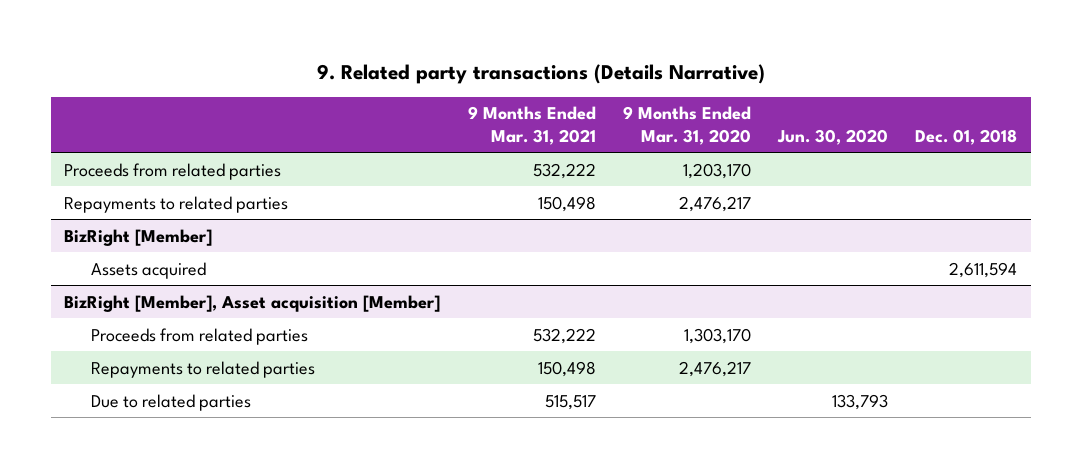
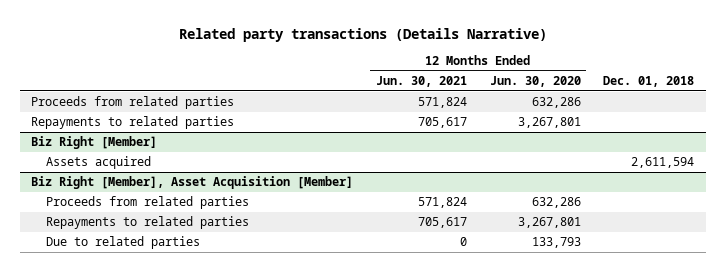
- 9. Related party transactions (Details Narrative)
+ Related party transactions (Details Narrative)
- | 9 Months Ended Mar. 31, 2021 | 9 Months Ended Mar. 31, 2020 | Jun. 30, 2020 | Dec. 01, 2018
+ | 12 Months Ended Jun. 30, 2021 | 12 Months Ended Jun. 30, 2020 | Dec. 01, 2018
- BizRight [Member]
+ Biz Right [Member]
- BizRight [Member], Asset acquisition [Member]
- Proceeds from related parties | 532,222 | 1,303,170 | |
- Repayments to related parties | 150,498 | 2,476,217 | |
- Due to related parties | 515,517 | | 133,793 |
+ Biz Right [Member], Asset Acquisition [Member]
+ Proceeds from related parties | 571,824 | 632,286 |
+ Repayments to related parties | 705,617 | 3,267,801 |
+ Due to related parties | 0 | 133,793 |

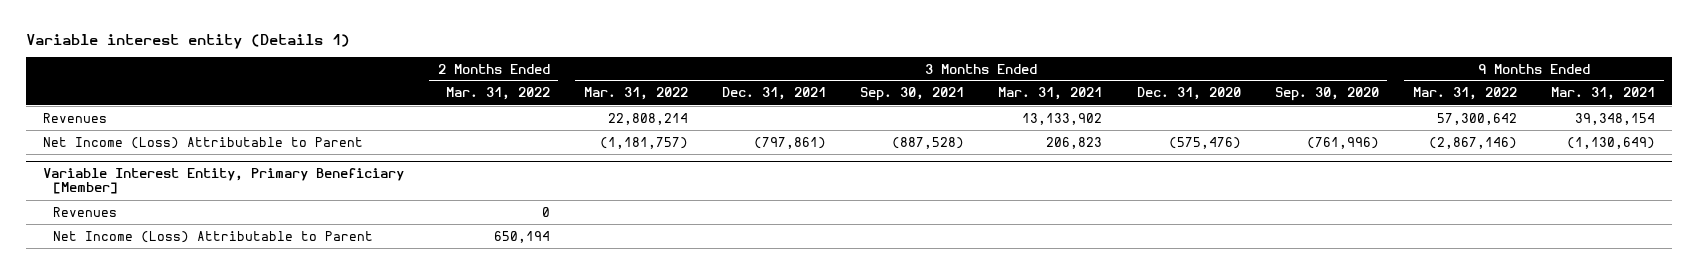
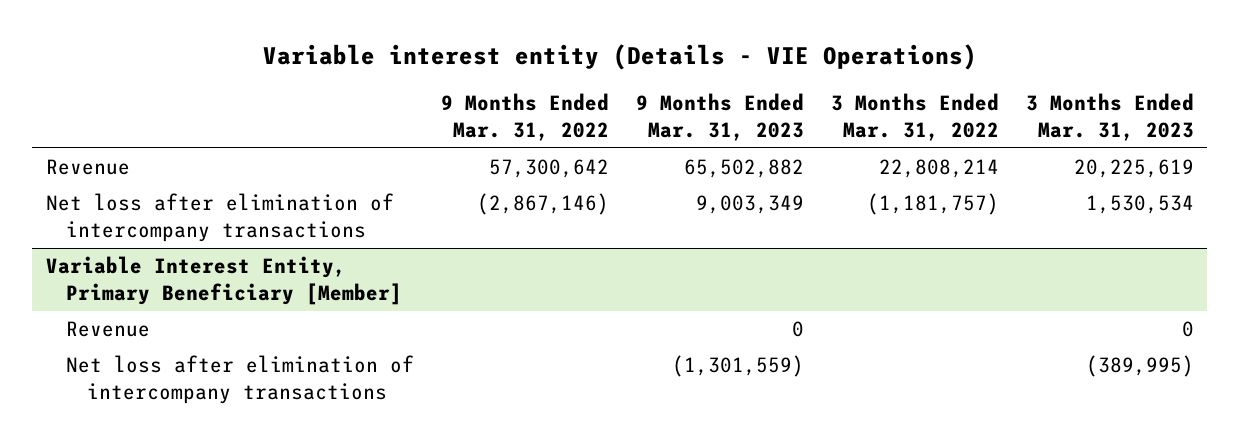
- Variable interest entity (Details 1)
+ Variable interest entity (Details - VIE Operations)
- | 2 Months Ended Mar. 31, 2022 | 3 Months Ended Mar. 31, 2022 | 3 Months Ended Dec. 31, 2021 | 3 Months Ended Sep. 30, 2021 | 3 Months Ended Mar. 31, 2021 | 3 Months Ended Dec. 31, 2020 | 3 Months Ended Sep. 30, 2020 | 9 Months Ended Mar. 31, 2022 | 9 Months Ended Mar. 31, 2021
+ | 9 Months Ended Mar. 31, 2022 | 9 Months Ended Mar. 31, 2023 | 3 Months Ended Mar. 31, 2022 | 3 Months Ended Mar. 31, 2023
- Revenues | | 22,808,214 | | | 13,133,902 | | | 57,300,642 | 39,348,154
- Net Income (Loss) Attributable to Parent | | (1,181,757) | (797,861) | (887,528) | 206,823 | (575,476) | (761,996) | (2,867,146) | (1,130,649)
+ Revenue | 57,300,642 | 65,502,882 | 22,808,214 | 20,225,619
+ Net loss after elimination of intercompany transactions | (2,867,146) | 9,003,349 | (1,181,757) | 1,530,534
@ Variable Interest Entity, Primary Beneficiary [Member]
- Revenues | 0 | | | | | | | |
- Net Income (Loss) Attributable to Parent | 650,194 | | | | | | | |
+ Revenue | | 0 | | 0
+ Net loss after elimination of intercompany transactions | | (1,301,559) | | (389,995)

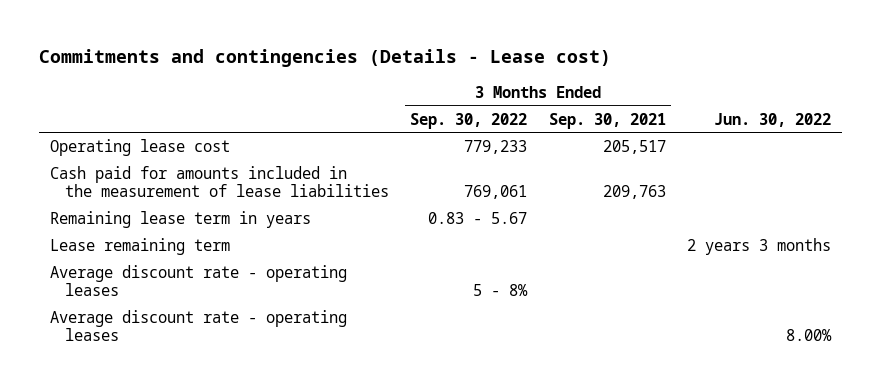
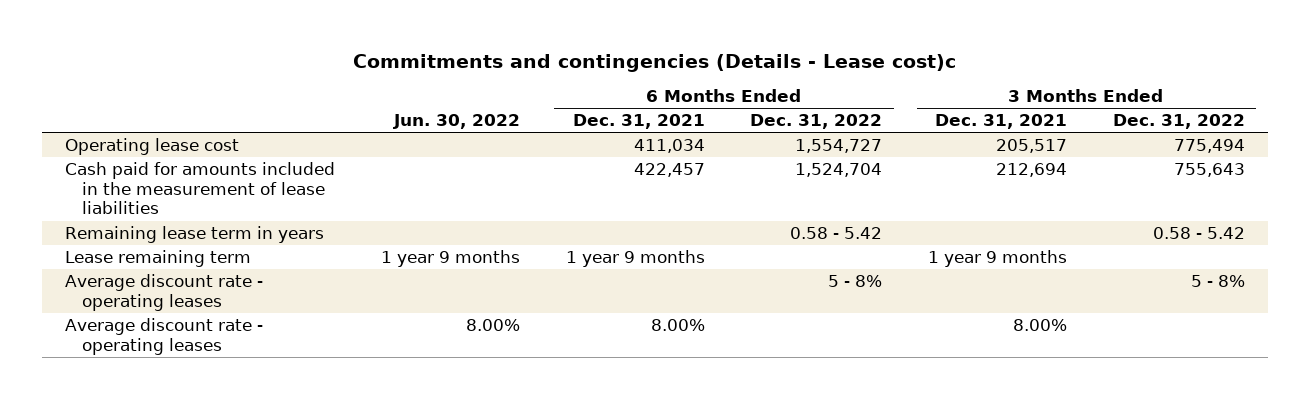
- Commitments and contingencies (Details - Lease cost)
+ Commitments and contingencies (Details - Lease cost)c
- | 3 Months Ended Sep. 30, 2022 | 3 Months Ended Sep. 30, 2021 | Jun. 30, 2022
+ | Jun. 30, 2022 | 6 Months Ended Dec. 31, 2021 | 6 Months Ended Dec. 31, 2022 | 3 Months Ended Dec. 31, 2021 | 3 Months Ended Dec. 31, 2022
- Lease remaining term | | | 2 years 3 months
+ Lease remaining term | 1 year 9 months | 1 year 9 months | | 1 year 9 months |

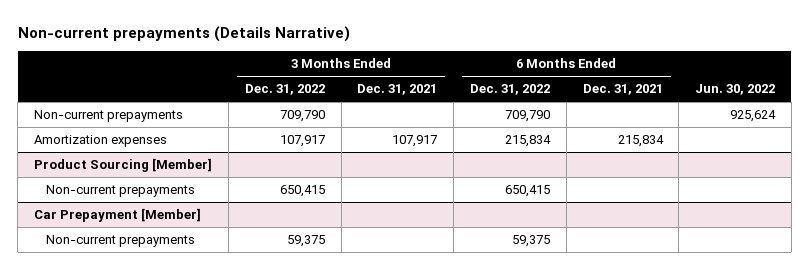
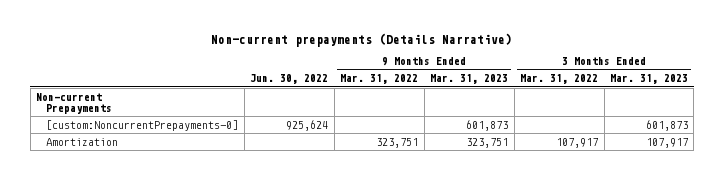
- | 3 Months Ended Dec. 31, 2022 | 3 Months Ended Dec. 31, 2021 | 6 Months Ended Dec. 31, 2022 | 6 Months Ended Dec. 31, 2021 | Jun. 30, 2022
+ | Jun. 30, 2022 | 9 Months Ended Mar. 31, 2022 | 9 Months Ended Mar. 31, 2023 | 3 Months Ended Mar. 31, 2022 | 3 Months Ended Mar. 31, 2023
- Non-current prepayments | 709,790 | | 709,790 | | 925,624
- Amortization expenses | 107,917 | 107,917 | 215,834 | 215,834 |
- Product Sourcing [Member]
- Non-current prepayments | 650,415 | | 650,415 | |
- Car Prepayment [Member]
- Non-current prepayments | 59,375 | | 59,375 | |
+ Non-current Prepayments
+ [custom:NoncurrentPrepayments-0] | 925,624 | | 601,873 | | 601,873
+ Amortization | | 323,751 | 323,751 | 107,917 | 107,917

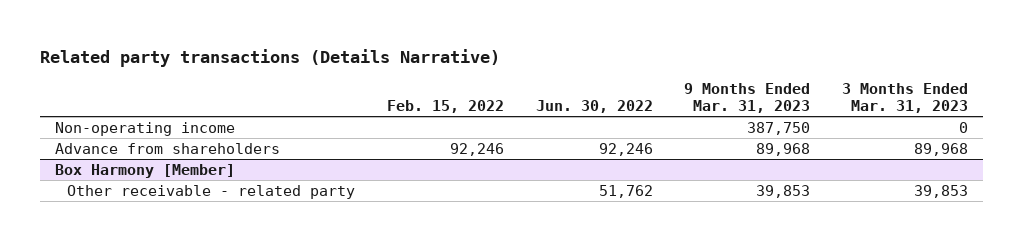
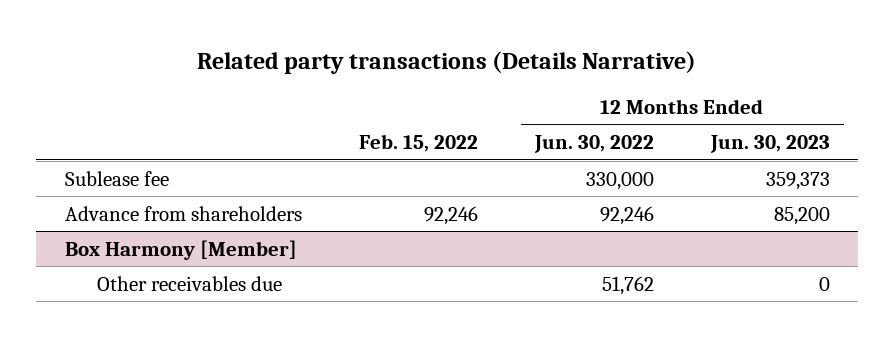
- | Feb. 15, 2022 | Jun. 30, 2022 | 9 Months Ended Mar. 31, 2023 | 3 Months Ended Mar. 31, 2023
+ | Feb. 15, 2022 | 12 Months Ended Jun. 30, 2022 | 12 Months Ended Jun. 30, 2023
- Non-operating income | | | 387,750 | 0
+ Sublease fee | | 330,000 | 359,373
@ Box Harmony [Member]
- Other receivable - related party | | 51,762 | 39,853 | 39,853
+ Other receivables due | | 51,762 | 0

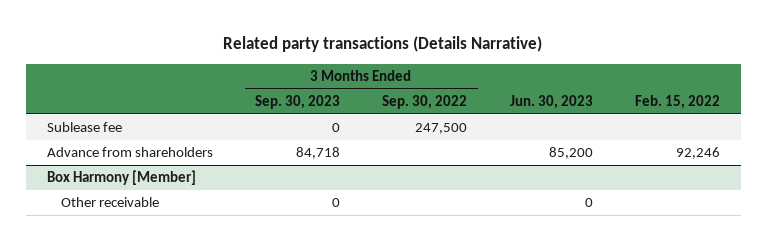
- | Feb. 15, 2022 | 12 Months Ended Jun. 30, 2022 | 12 Months Ended Jun. 30, 2023
+ | 3 Months Ended Sep. 30, 2023 | 3 Months Ended Sep. 30, 2022 | Jun. 30, 2023 | Feb. 15, 2022
@ Box Harmony [Member]
- Other receivables due | | 51,762 | 0
+ Other receivable | 0 | | 0 |

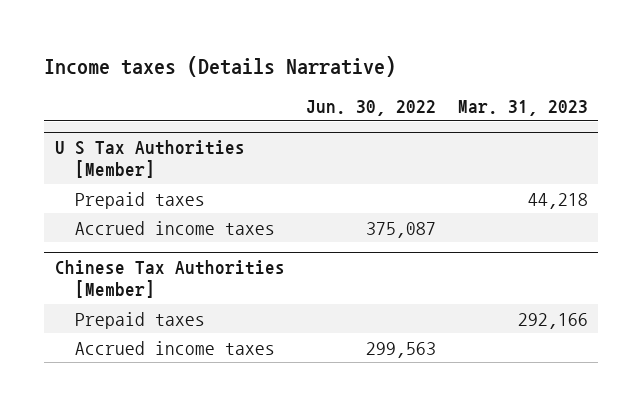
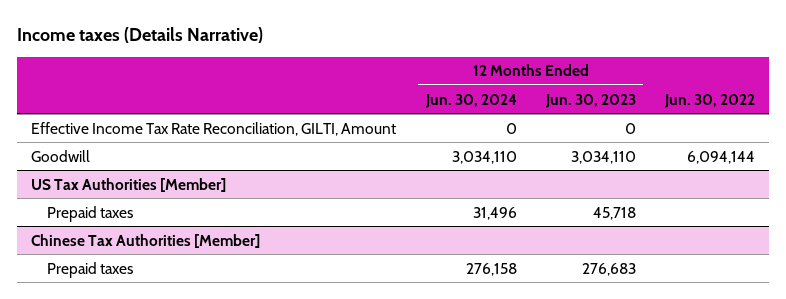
- | Jun. 30, 2022 | Mar. 31, 2023
+ | 12 Months Ended Jun. 30, 2024 | 12 Months Ended Jun. 30, 2023 | Jun. 30, 2022
- U S Tax Authorities [Member]
+ Effective Income Tax Rate Reconciliation, GILTI, Amount | 0 | 0 |
+ Goodwill | 3,034,110 | 3,034,110 | 6,094,144
+ US Tax Authorities [Member]
- Accrued income taxes | 375,087 |
@ Chinese Tax Authorities [Member]
- Accrued income taxes | 299,563 |

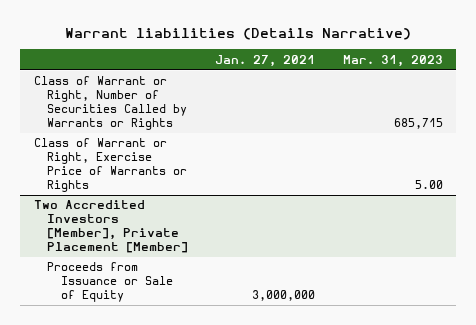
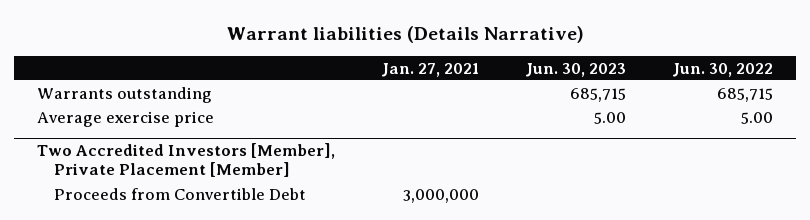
- | Jan. 27, 2021 | Mar. 31, 2023
+ | Jan. 27, 2021 | Jun. 30, 2023 | Jun. 30, 2022
- Class of Warrant or Right, Number of Securities Called by Warrants or Rights | | 685,715
- Class of Warrant or Right, Exercise Price of Warrants or Rights | | 5.00
+ Warrants outstanding | | 685,715 | 685,715
+ Average exercise price | | 5.00 | 5.00
@ Two Accredited Investors [Member], Private Placement [Member]
- Proceeds from Issuance or Sale of Equity | 3,000,000 |
+ Proceeds from Convertible Debt | 3,000,000 | |

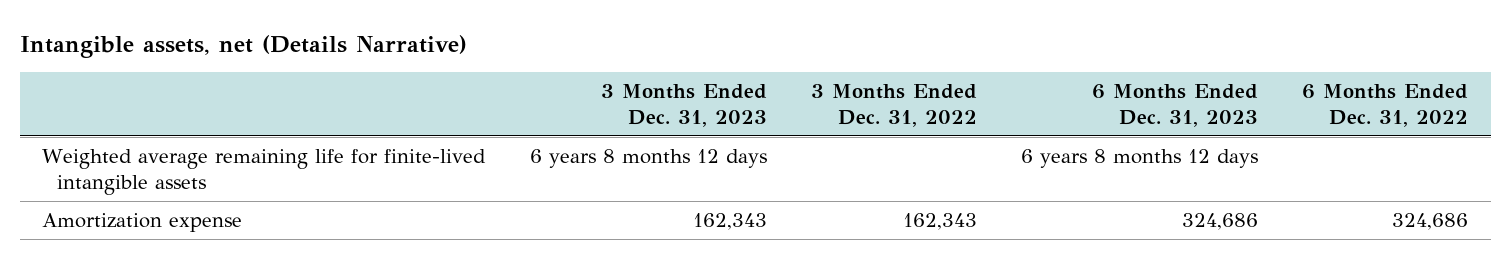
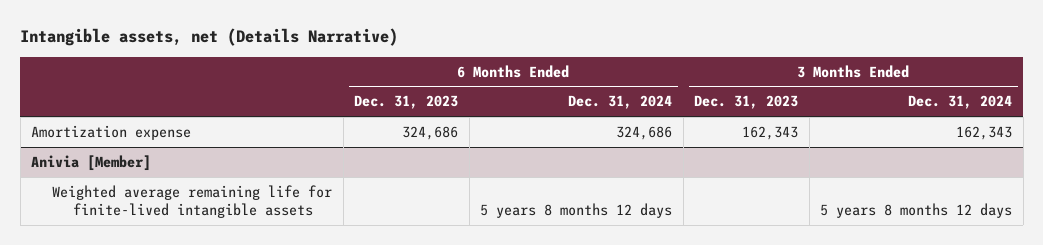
- | 3 Months Ended Dec. 31, 2023 | 3 Months Ended Dec. 31, 2022 | 6 Months Ended Dec. 31, 2023 | 6 Months Ended Dec. 31, 2022
+ | 6 Months Ended Dec. 31, 2023 | 6 Months Ended Dec. 31, 2024 | 3 Months Ended Dec. 31, 2023 | 3 Months Ended Dec. 31, 2024
- Weighted average remaining life for finite-lived intangible assets | 6 years 8 months 12 days | | 6 years 8 months 12 days |
+ Anivia [Member]
+ Weighted average remaining life for finite-lived intangible assets | | 5 years 8 months 12 days | | 5 years 8 months 12 days

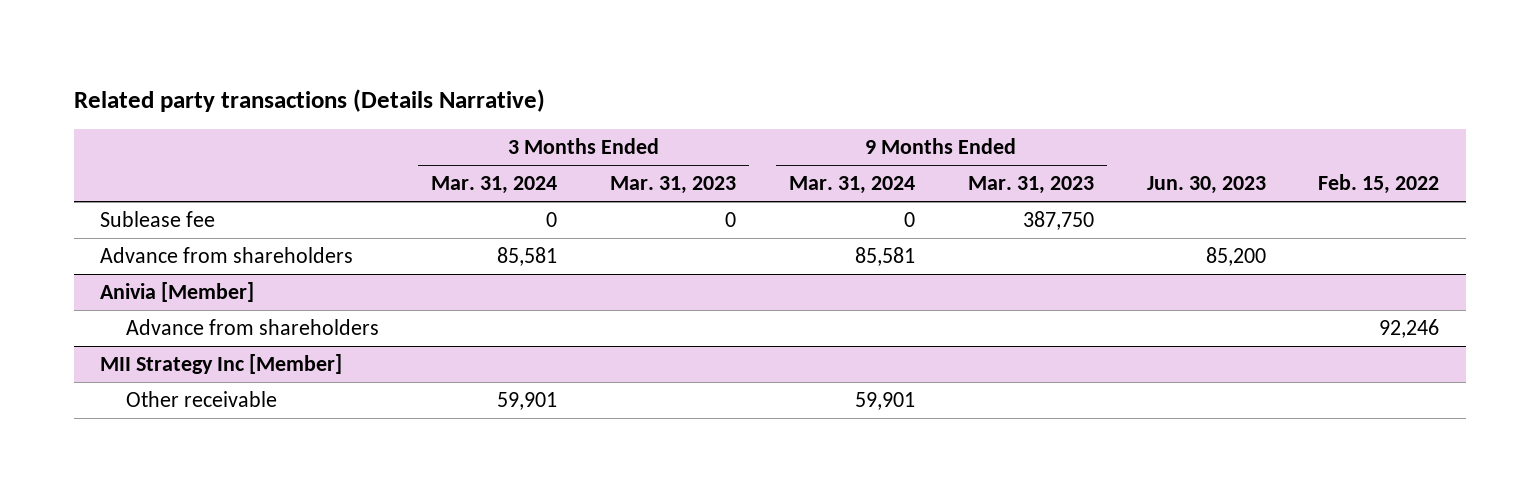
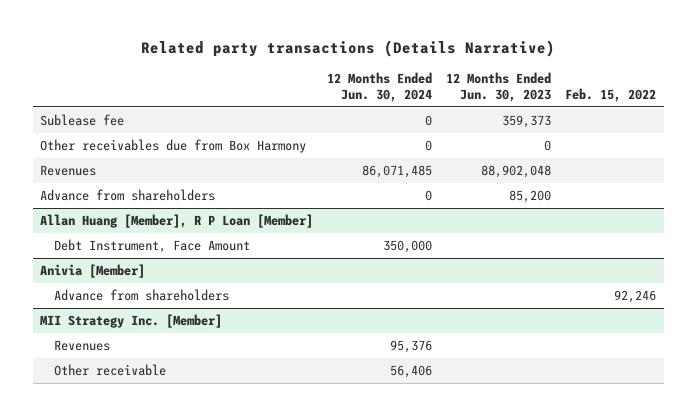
- | 3 Months Ended Mar. 31, 2024 | 3 Months Ended Mar. 31, 2023 | 9 Months Ended Mar. 31, 2024 | 9 Months Ended Mar. 31, 2023 | Jun. 30, 2023 | Feb. 15, 2022
+ | 12 Months Ended Jun. 30, 2024 | 12 Months Ended Jun. 30, 2023 | Feb. 15, 2022
+ Other receivables due from Box Harmony | 0 | 0 |
+ Revenues | 86,071,485 | 88,902,048 |
+ Allan Huang [Member], R P Loan [Member]
+ Debt Instrument, Face Amount | 350,000 | |
- MII Strategy Inc [Member]
+ MII Strategy Inc. [Member]
+ Revenues | 95,376 | |

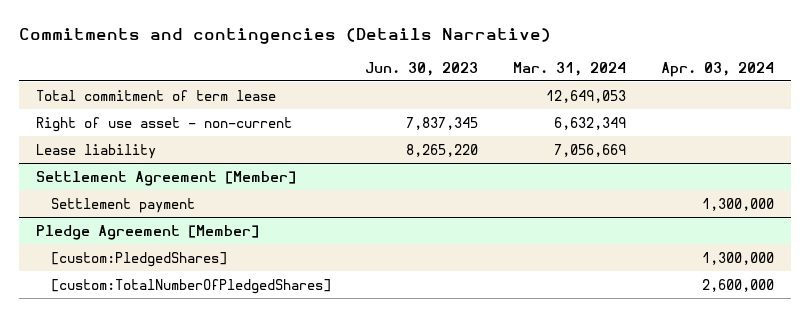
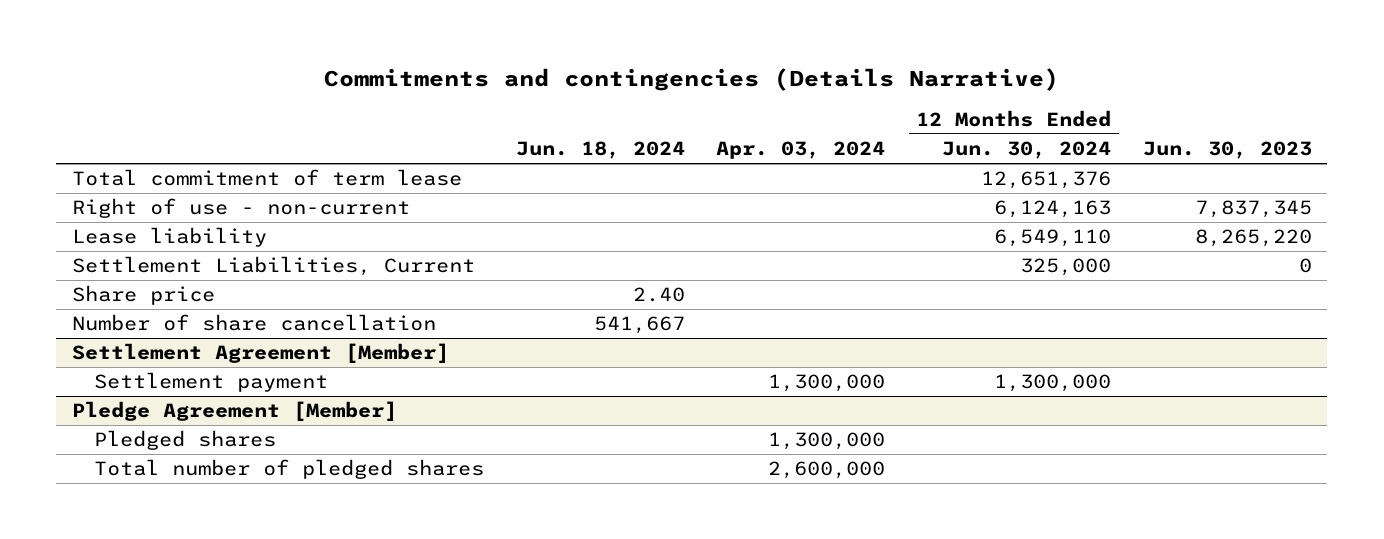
- | Jun. 30, 2023 | Mar. 31, 2024 | Apr. 03, 2024
+ | Jun. 18, 2024 | Apr. 03, 2024 | 12 Months Ended Jun. 30, 2024 | Jun. 30, 2023
- Right of use asset - non-current | 7,837,345 | 6,632,349 |
+ Right of use - non-current | | | 6,124,163 | 7,837,345
+ Settlement Liabilities, Current | | | 325,000 | 0
+ Share price | 2.40 | | |
+ Number of share cancellation | 541,667 | | |
@ Pledge Agreement [Member]
- [custom:PledgedShares] | | | 1,300,000
- [custom:TotalNumberOfPledgedShares] | | | 2,600,000
+ Pledged shares | | 1,300,000 | |
+ Total number of pledged shares | | 2,600,000 | |

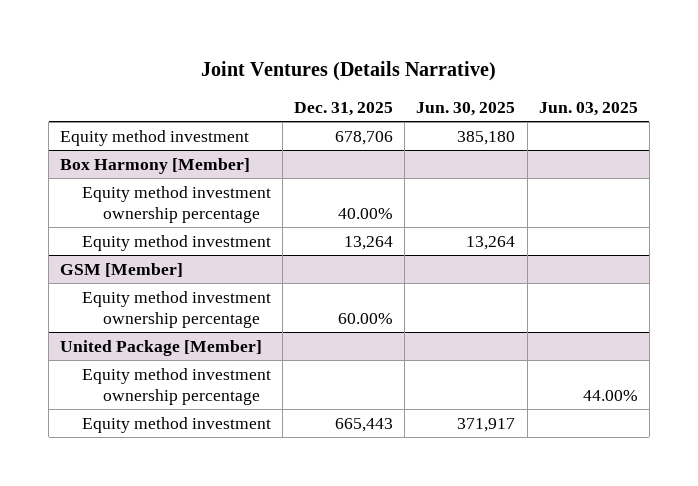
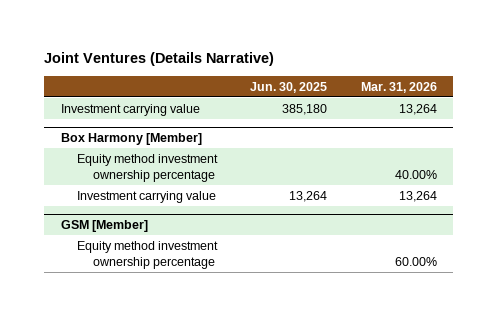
- | Dec. 31, 2025 | Jun. 30, 2025 | Jun. 03, 2025
+ | Jun. 30, 2025 | Mar. 31, 2026
- Equity method investment | 678,706 | 385,180 |
+ Investment carrying value | 385,180 | 13,264
@ Box Harmony [Member]
- Equity method investment | 13,264 | 13,264 |
+ Investment carrying value | 13,264 | 13,264
- United Package [Member]
- Equity method investment ownership percentage | | | 44.00%
- Equity method investment | 665,443 | 371,917 |

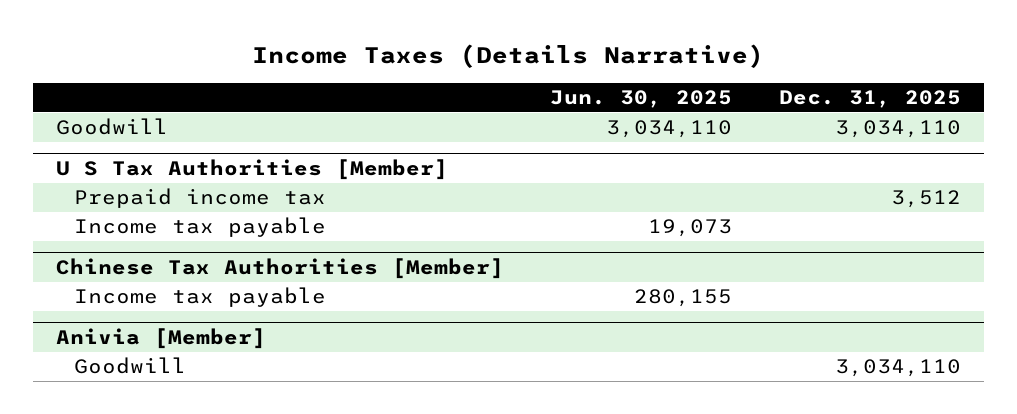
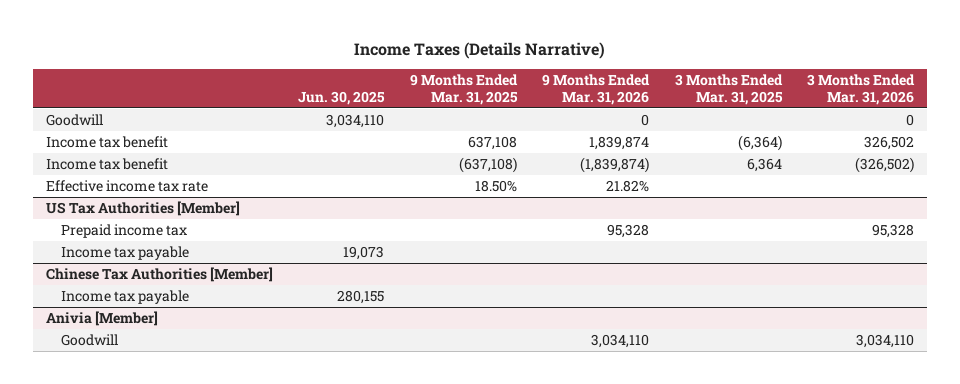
- | Jun. 30, 2025 | Dec. 31, 2025
+ | Jun. 30, 2025 | 9 Months Ended Mar. 31, 2025 | 9 Months Ended Mar. 31, 2026 | 3 Months Ended Mar. 31, 2025 | 3 Months Ended Mar. 31, 2026
- U S Tax Authorities [Member]
+ Income tax benefit | | 637,108 | 1,839,874 | (6,364) | 326,502
+ Income tax benefit | | (637,108) | (1,839,874) | 6,364 | (326,502)
+ Effective income tax rate | | 18.50% | 21.82% | |
+ US Tax Authorities [Member]

